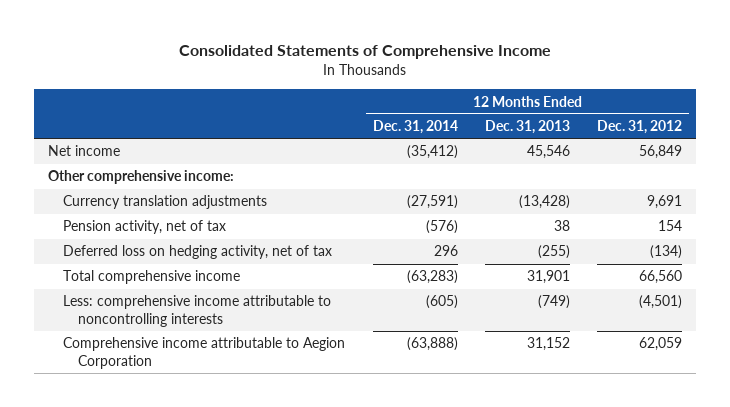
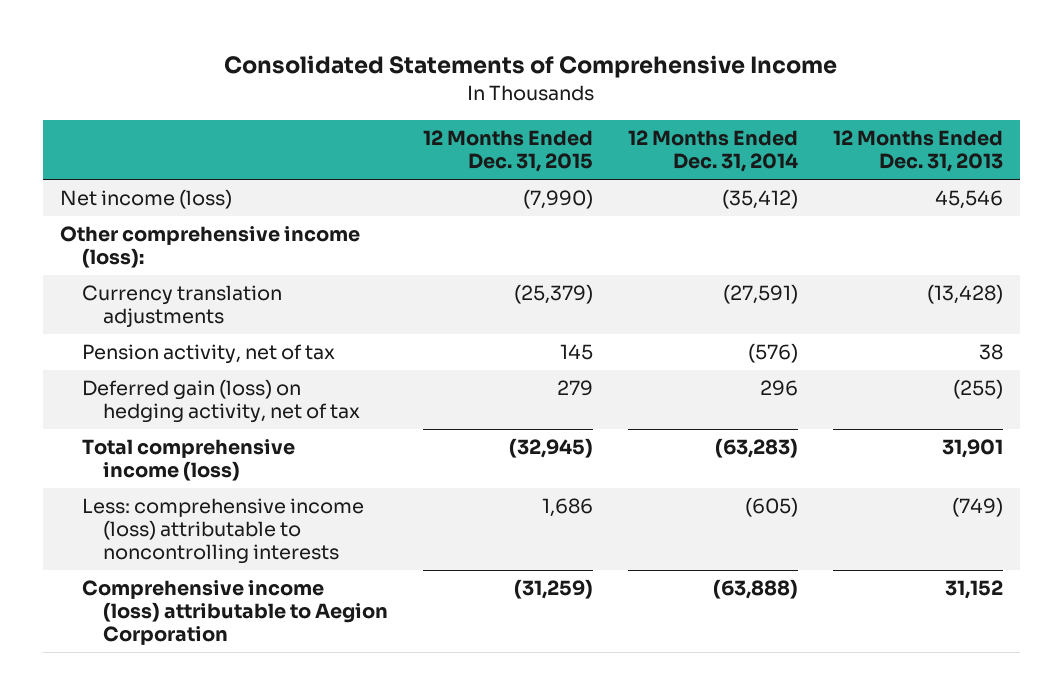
- | 12 Months Ended Dec. 31, 2014 | 12 Months Ended Dec. 31, 2013 | 12 Months Ended Dec. 31, 2012
+ | 12 Months Ended Dec. 31, 2015 | 12 Months Ended Dec. 31, 2014 | 12 Months Ended Dec. 31, 2013
- Net income | (35,412) | 45,546 | 56,849
- Other comprehensive income:
+ Net income (loss) | (7,990) | (35,412) | 45,546
+ Other comprehensive income (loss):
- Deferred loss on hedging activity, net of tax | 296 | (255) | (134)
- Total comprehensive income | (63,283) | 31,901 | 66,560
- Less: comprehensive income attributable to noncontrolling interests | (605) | (749) | (4,501)
- Comprehensive income attributable to Aegion Corporation | (63,888) | 31,152 | 62,059
+ Deferred gain (loss) on hedging activity, net of tax | 279 | 296 | (255)
+ Total comprehensive income (loss) | (32,945) | (63,283) | 31,901
+ Less: comprehensive income (loss) attributable to noncontrolling interests | 1,686 | (605) | (749)
+ Comprehensive income (loss) attributable to Aegion Corporation | (31,259) | (63,888) | 31,152

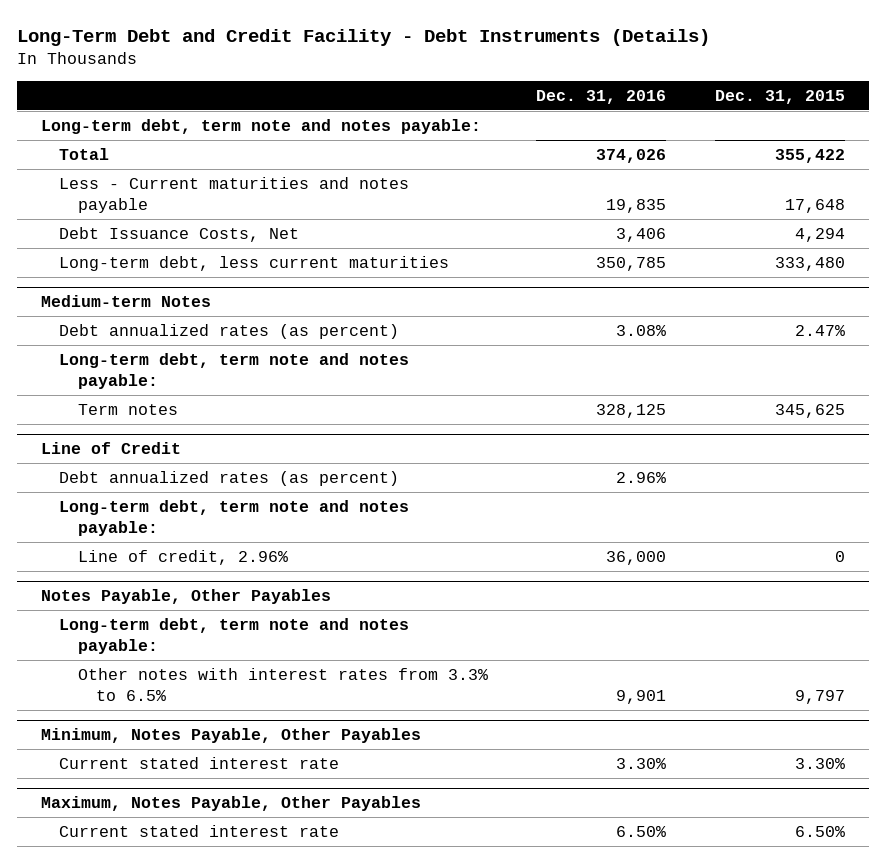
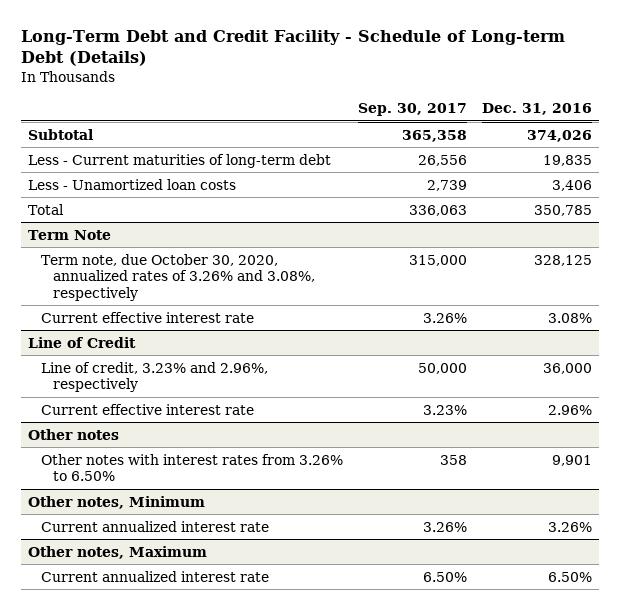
- Long-Term Debt and Credit Facility - Debt Instruments (Details)
+ Long-Term Debt and Credit Facility - Schedule of Long-term Debt (Details)
- | Dec. 31, 2016 | Dec. 31, 2015
+ | Sep. 30, 2017 | Dec. 31, 2016
- Long-term debt, term note and notes payable:
- Total | 374,026 | 355,422
- Less - Current maturities and notes payable | 19,835 | 17,648
- Debt Issuance Costs, Net | 3,406 | 4,294
- Long-term debt, less current maturities | 350,785 | 333,480
- Medium-term Notes
- Debt annualized rates (as percent) | 3.08% | 2.47%
- Long-term debt, term note and notes payable:
- Term notes | 328,125 | 345,625
+ Subtotal | 365,358 | 374,026
+ Less - Current maturities of long-term debt | 26,556 | 19,835
+ Less - Unamortized loan costs | 2,739 | 3,406
+ Total | 336,063 | 350,785
+ Term Note
+ Term note, due October 30, 2020, annualized rates of 3.26% and 3.08%, respectively | 315,000 | 328,125
+ Current effective interest rate | 3.26% | 3.08%
@ Line of Credit
- Debt annualized rates (as percent) | 2.96% |
- Long-term debt, term note and notes payable:
- Line of credit, 2.96% | 36,000 | 0
- Notes Payable, Other Payables
- Long-term debt, term note and notes payable:
- Other notes with interest rates from 3.3% to 6.5% | 9,901 | 9,797
- Minimum, Notes Payable, Other Payables
- Current stated interest rate | 3.30% | 3.30%
- Maximum, Notes Payable, Other Payables
- Current stated interest rate | 6.50% | 6.50%
@ Line of Credit
+ Line of credit, 3.23% and 2.96%, respectively | 50,000 | 36,000
+ Current effective interest rate | 3.23% | 2.96%
+ Other notes
+ Other notes with interest rates from 3.26% to 6.50% | 358 | 9,901
+ Other notes, Minimum
+ Current annualized interest rate | 3.26% | 3.26%
+ Other notes, Maximum
+ Current annualized interest rate | 6.50% | 6.50%

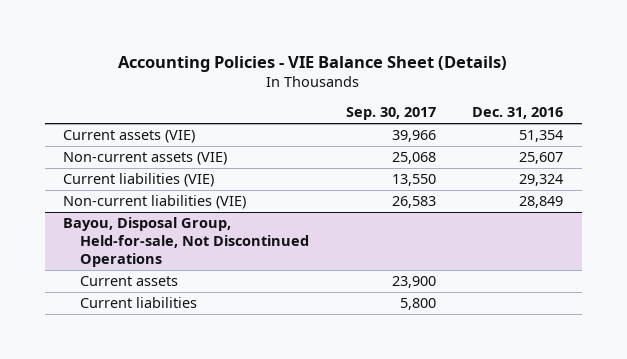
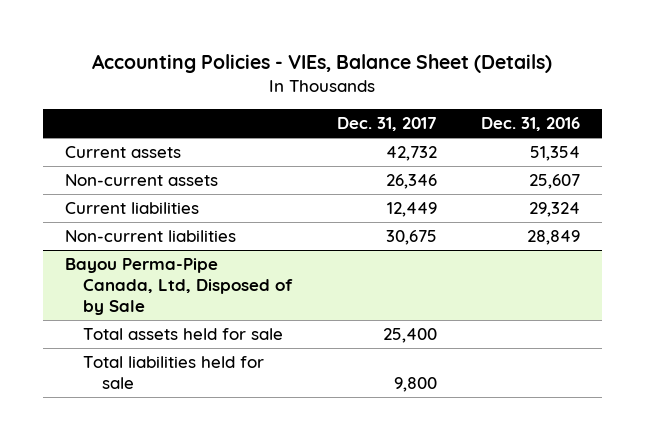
- Accounting Policies - VIE Balance Sheet (Details)
+ Accounting Policies - VIEs, Balance Sheet (Details)
- | Sep. 30, 2017 | Dec. 31, 2016
+ | Dec. 31, 2017 | Dec. 31, 2016
- Current assets (VIE) | 39,966 | 51,354
- Non-current assets (VIE) | 25,068 | 25,607
- Current liabilities (VIE) | 13,550 | 29,324
- Non-current liabilities (VIE) | 26,583 | 28,849
- Bayou, Disposal Group, Held-for-sale, Not Discontinued Operations
- Current assets | 23,900 |
- Current liabilities | 5,800 |
+ Current assets | 42,732 | 51,354
+ Non-current assets | 26,346 | 25,607
+ Current liabilities | 12,449 | 29,324
+ Non-current liabilities | 30,675 | 28,849
+ Bayou Perma-Pipe Canada, Ltd, Disposed of by Sale
+ Total assets held for sale | 25,400 |
+ Total liabilities held for sale | 9,800 |

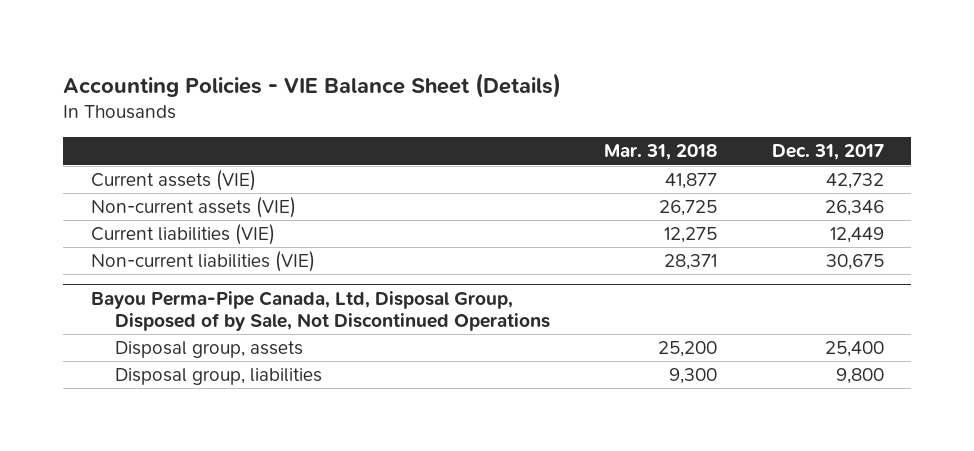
- Accounting Policies - VIEs, Balance Sheet (Details)
+ Accounting Policies - VIE Balance Sheet (Details)
- | Dec. 31, 2017 | Dec. 31, 2016
+ | Mar. 31, 2018 | Dec. 31, 2017
- Current assets | 42,732 | 51,354
- Non-current assets | 26,346 | 25,607
- Current liabilities | 12,449 | 29,324
- Non-current liabilities | 30,675 | 28,849
- Bayou Perma-Pipe Canada, Ltd, Disposed of by Sale
- Total assets held for sale | 25,400 |
- Total liabilities held for sale | 9,800 |
+ Current assets (VIE) | 41,877 | 42,732
+ Non-current assets (VIE) | 26,725 | 26,346
+ Current liabilities (VIE) | 12,275 | 12,449
+ Non-current liabilities (VIE) | 28,371 | 30,675
+ Bayou Perma-Pipe Canada, Ltd, Disposal Group, Disposed of by Sale, Not Discontinued Operations
+ Disposal group, assets | 25,200 | 25,400
+ Disposal group, liabilities | 9,300 | 9,800

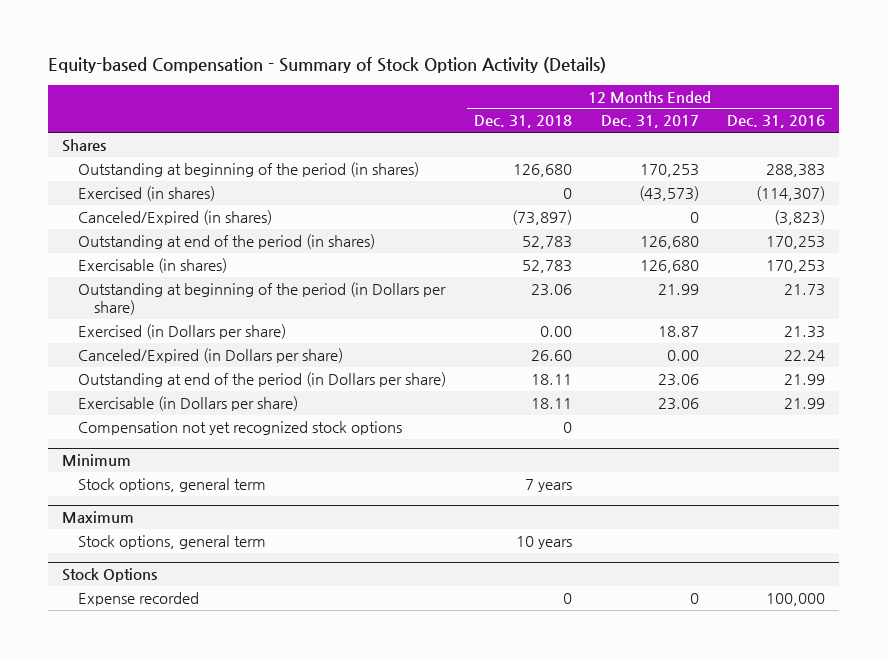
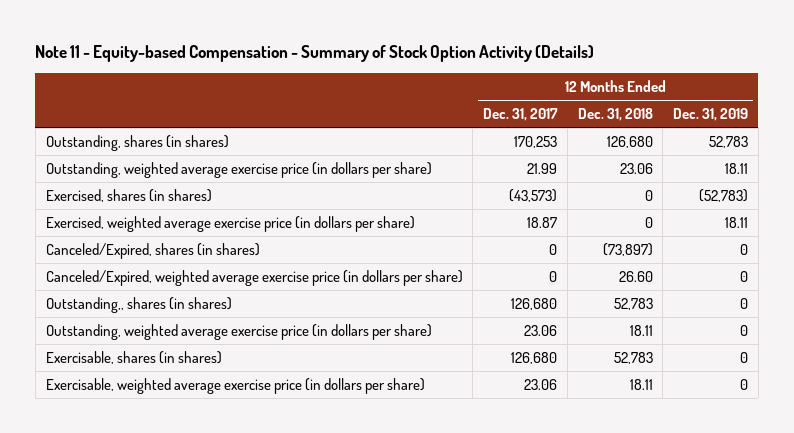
- Equity-based Compensation - Summary of Stock Option Activity (Details)
+ Note 11 - Equity-based Compensation - Summary of Stock Option Activity (Details)
- | 12 Months Ended Dec. 31, 2018 | 12 Months Ended Dec. 31, 2017 | 12 Months Ended Dec. 31, 2016
+ | 12 Months Ended Dec. 31, 2017 | 12 Months Ended Dec. 31, 2018 | 12 Months Ended Dec. 31, 2019
- Shares
- Outstanding at beginning of the period (in shares) | 126,680 | 170,253 | 288,383
- Exercised (in shares) | 0 | (43,573) | (114,307)
- Canceled/Expired (in shares) | (73,897) | 0 | (3,823)
- Outstanding at end of the period (in shares) | 52,783 | 126,680 | 170,253
- Exercisable (in shares) | 52,783 | 126,680 | 170,253
- Outstanding at beginning of the period (in Dollars per share) | 23.06 | 21.99 | 21.73
- Exercised (in Dollars per share) | 0.00 | 18.87 | 21.33
- Canceled/Expired (in Dollars per share) | 26.60 | 0.00 | 22.24
- Outstanding at end of the period (in Dollars per share) | 18.11 | 23.06 | 21.99
- Exercisable (in Dollars per share) | 18.11 | 23.06 | 21.99
- Compensation not yet recognized stock options | 0 | |
- Minimum
- Stock options, general term | 7 years | |
- Maximum
- Stock options, general term | 10 years | |
- Stock Options
- Expense recorded | 0 | 0 | 100,000
+ Outstanding, shares (in shares) | 170,253 | 126,680 | 52,783
+ Outstanding, weighted average exercise price (in dollars per share) | 21.99 | 23.06 | 18.11
+ Exercised, shares (in shares) | (43,573) | 0 | (52,783)
+ Exercised, weighted average exercise price (in dollars per share) | 18.87 | 0 | 18.11
+ Canceled/Expired, shares (in shares) | 0 | (73,897) | 0
+ Canceled/Expired, weighted average exercise price (in dollars per share) | 0 | 26.60 | 0
+ Outstanding,, shares (in shares) | 126,680 | 52,783 | 0
+ Outstanding, weighted average exercise price (in dollars per share) | 23.06 | 18.11 | 0
+ Exercisable, shares (in shares) | 126,680 | 52,783 | 0
+ Exercisable, weighted average exercise price (in dollars per share) | 23.06 | 18.11 | 0

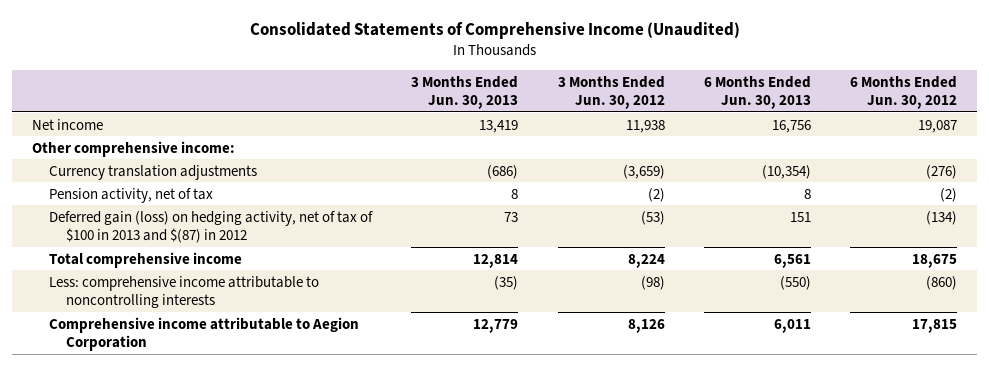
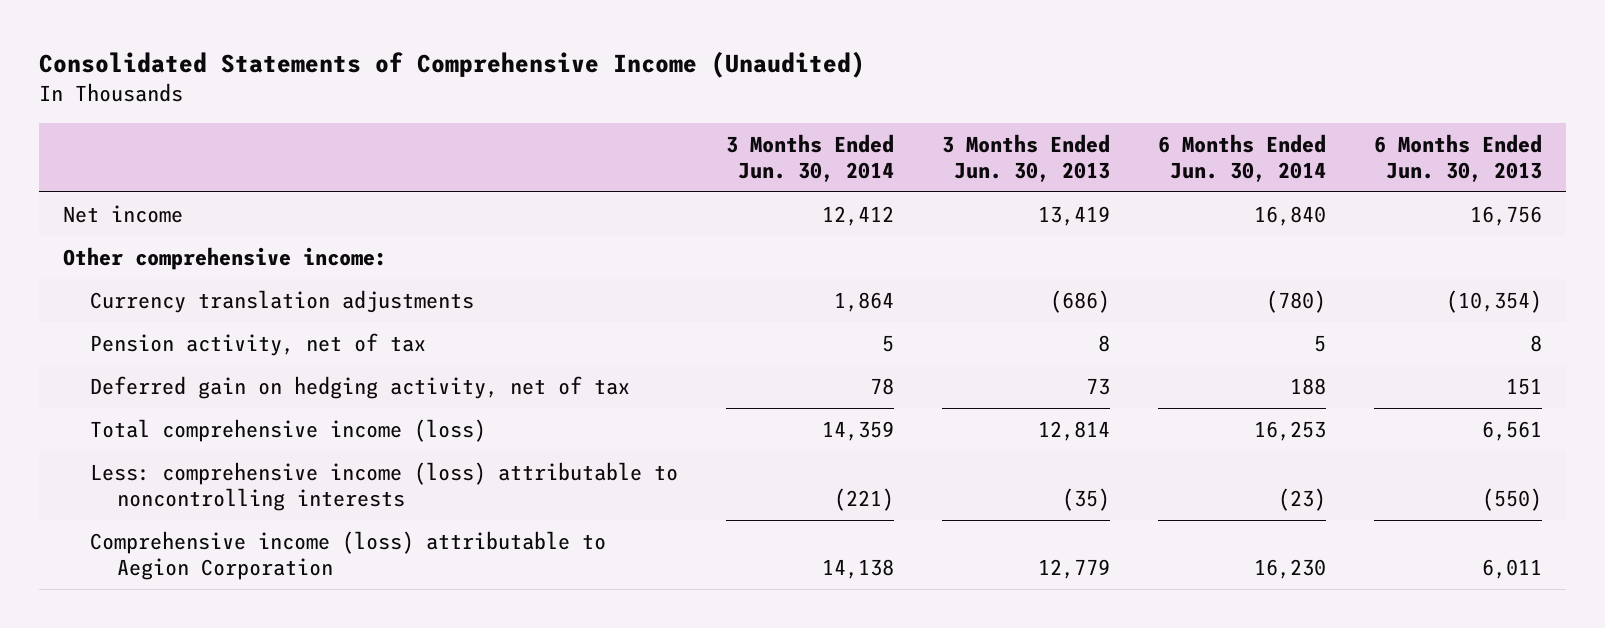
- | 3 Months Ended Jun. 30, 2013 | 3 Months Ended Jun. 30, 2012 | 6 Months Ended Jun. 30, 2013 | 6 Months Ended Jun. 30, 2012
+ | 3 Months Ended Jun. 30, 2014 | 3 Months Ended Jun. 30, 2013 | 6 Months Ended Jun. 30, 2014 | 6 Months Ended Jun. 30, 2013
- Deferred gain (loss) on hedging activity, net of tax of $100 in 2013 and $(87) in 2012 | 73 | (53) | 151 | (134)
- Total comprehensive income | 12,814 | 8,224 | 6,561 | 18,675
- Less: comprehensive income attributable to noncontrolling interests | (35) | (98) | (550) | (860)
- Comprehensive income attributable to Aegion Corporation | 12,779 | 8,126 | 6,011 | 17,815
+ Deferred gain on hedging activity, net of tax | 78 | 73 | 188 | 151
+ Total comprehensive income (loss) | 14,359 | 12,814 | 16,253 | 6,561
+ Less: comprehensive income (loss) attributable to noncontrolling interests | (221) | (35) | (23) | (550)
+ Comprehensive income (loss) attributable to Aegion Corporation | 14,138 | 12,779 | 16,230 | 6,011

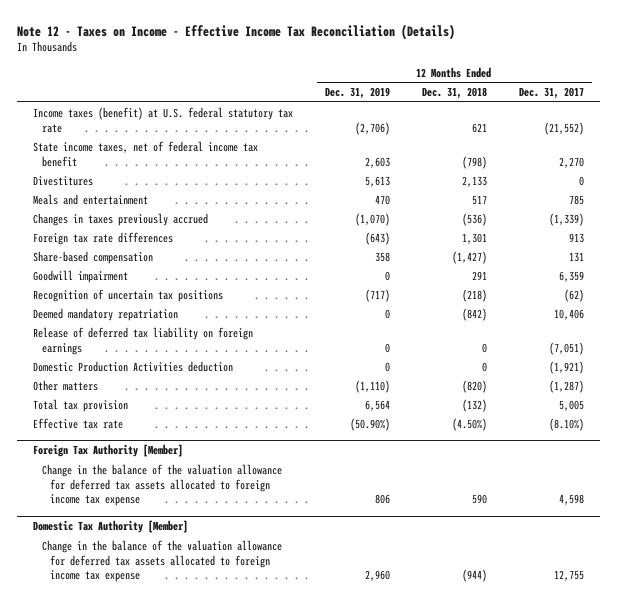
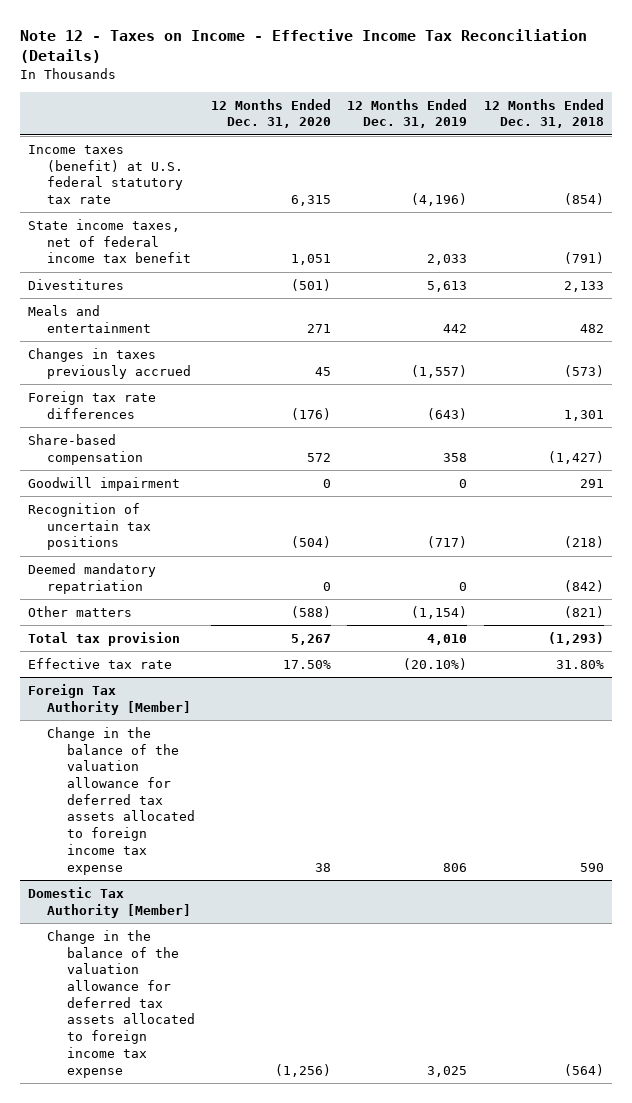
- | 12 Months Ended Dec. 31, 2019 | 12 Months Ended Dec. 31, 2018 | 12 Months Ended Dec. 31, 2017
+ | 12 Months Ended Dec. 31, 2020 | 12 Months Ended Dec. 31, 2019 | 12 Months Ended Dec. 31, 2018
- Income taxes (benefit) at U.S. federal statutory tax rate | (2,706) | 621 | (21,552)
- State income taxes, net of federal income tax benefit | 2,603 | (798) | 2,270
+ Income taxes (benefit) at U.S. federal statutory tax rate | 6,315 | (4,196) | (854)
+ State income taxes, net of federal income tax benefit | 1,051 | 2,033 | (791)
- Meals and entertainment | 470 | 517 | 785
- Changes in taxes previously accrued | (1,070) | (536) | (1,339)
+ Meals and entertainment | 271 | 442 | 482
+ Changes in taxes previously accrued | 45 | (1,557) | (573)
- Release of deferred tax liability on foreign earnings | 0 | 0 | (7,051)
- Domestic Production Activities deduction | 0 | 0 | (1,921)
- Other matters | (1,110) | (820) | (1,287)
- Total tax provision | 6,564 | (132) | 5,005
- Effective tax rate | (50.90%) | (4.50%) | (8.10%)
+ Other matters | (588) | (1,154) | (821)
+ Total tax provision | 5,267 | 4,010 | (1,293)
+ Effective tax rate | 17.50% | (20.10%) | 31.80%
@ Domestic Tax Authority [Member]
- Change in the balance of the valuation allowance for deferred tax assets allocated to foreign income tax expense | 2,960 | (944) | 12,755
+ Change in the balance of the valuation allowance for deferred tax assets allocated to foreign income tax expense | (1,256) | 3,025 | (564)

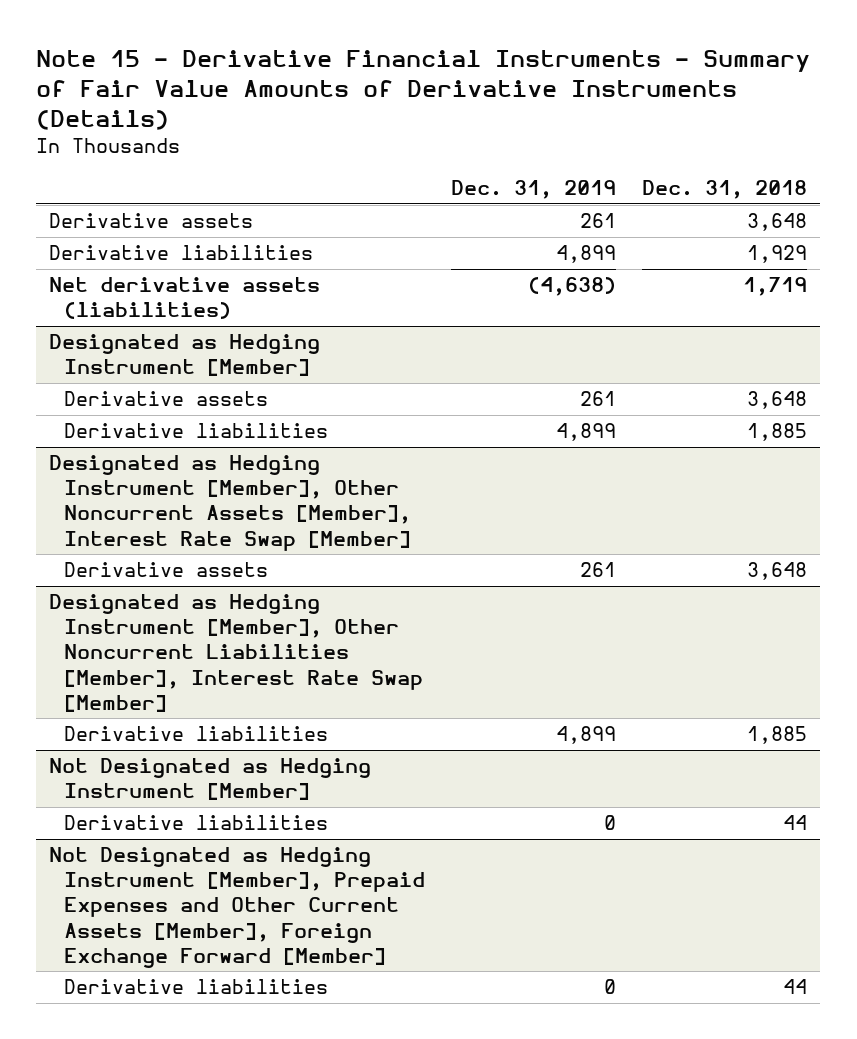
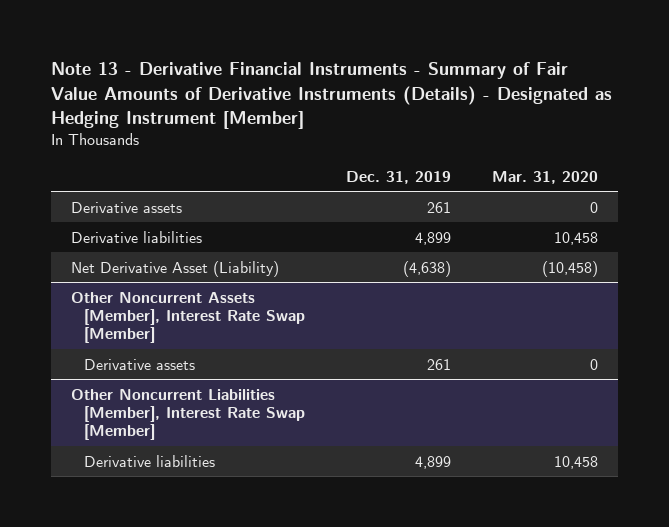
- Note 15 - Derivative Financial Instruments - Summary of Fair Value Amounts of Derivative Instruments (Details)
+ Note 13 - Derivative Financial Instruments - Summary of Fair Value Amounts of Derivative Instruments (Details) - Designated as Hedging Instrument [Member]
- | Dec. 31, 2019 | Dec. 31, 2018
+ | Dec. 31, 2019 | Mar. 31, 2020
- Net derivative assets (liabilities) | (4,638) | 1,719
- Designated as Hedging Instrument [Member]
- Derivative assets | 261 | 3,648
- Derivative liabilities | 4,899 | 1,885
- Designated as Hedging Instrument [Member], Other Noncurrent Assets [Member], Interest Rate Swap [Member]
+ Net Derivative Asset (Liability) | (4,638) | (10,458)
+ Other Noncurrent Assets [Member], Interest Rate Swap [Member]
- Designated as Hedging Instrument [Member], Other Noncurrent Liabilities [Member], Interest Rate Swap [Member]
+ Other Noncurrent Liabilities [Member], Interest Rate Swap [Member]
- Not Designated as Hedging Instrument [Member]
- Derivative liabilities | 0 | 44
- Not Designated as Hedging Instrument [Member], Prepaid Expenses and Other Current Assets [Member], Foreign Exchange Forward [Member]
- Derivative liabilities | 0 | 44

